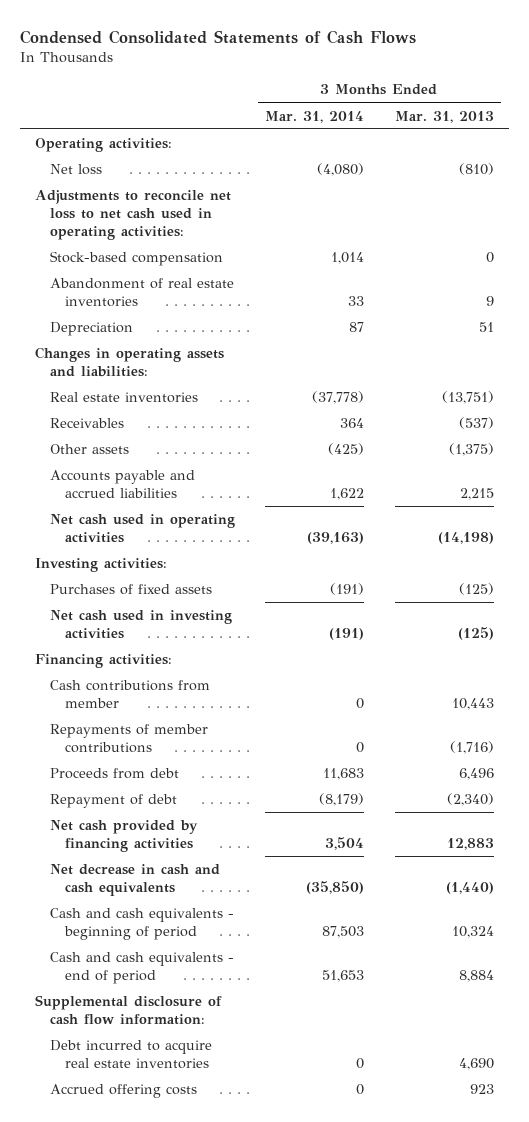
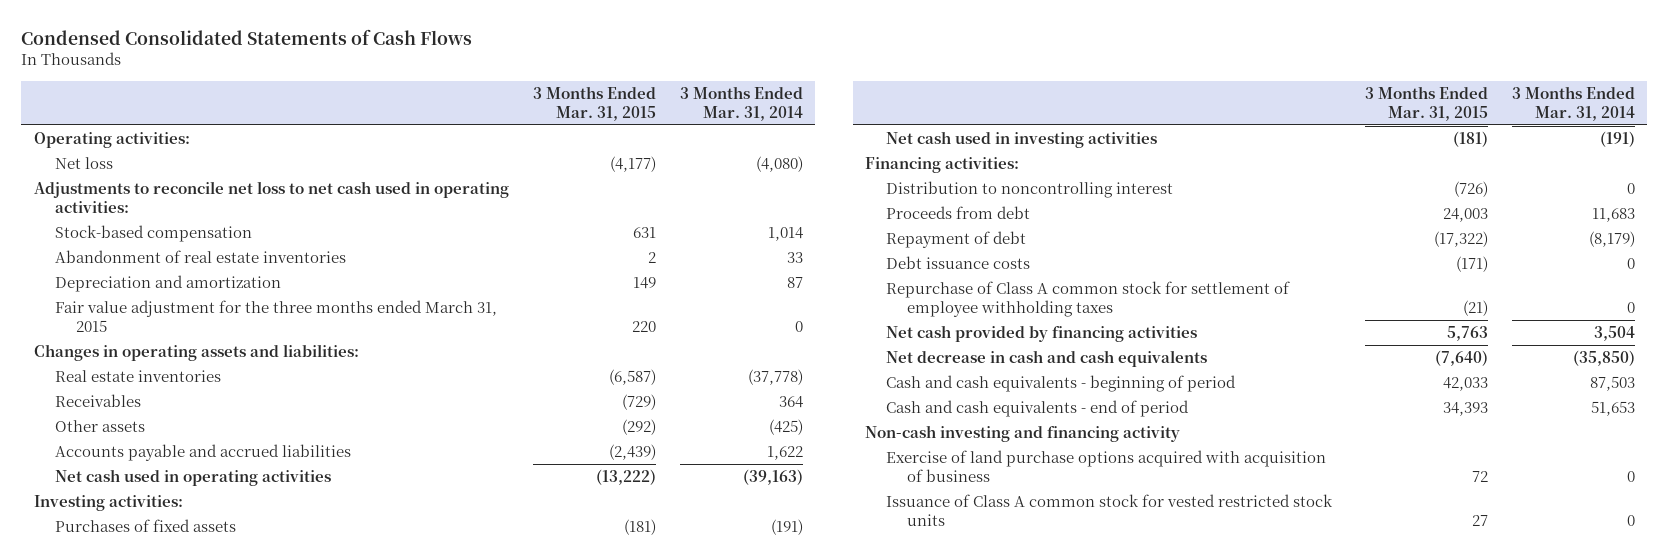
- | 3 Months Ended Mar. 31, 2014 | 3 Months Ended Mar. 31, 2013
+ | 3 Months Ended Mar. 31, 2015 | 3 Months Ended Mar. 31, 2014
- Depreciation | 87 | 51
+ Depreciation and amortization | 149 | 87
+ Fair value adjustment for the three months ended March 31, 2015 | 220 | 0
- Cash contributions from member | 0 | 10,443
- Repayments of member contributions | 0 | (1,716)
+ Distribution to noncontrolling interest | (726) | 0
+ Debt issuance costs | (171) | 0
+ Repurchase of Class A common stock for settlement of employee withholding taxes | (21) | 0
- Supplemental disclosure of cash flow information:
- Debt incurred to acquire real estate inventories | 0 | 4,690
- Accrued offering costs | 0 | 923
+ Non-cash investing and financing activity
+ Exercise of land purchase options acquired with acquisition of business | 72 | 0
+ Issuance of Class A common stock for vested restricted stock units | 27 | 0

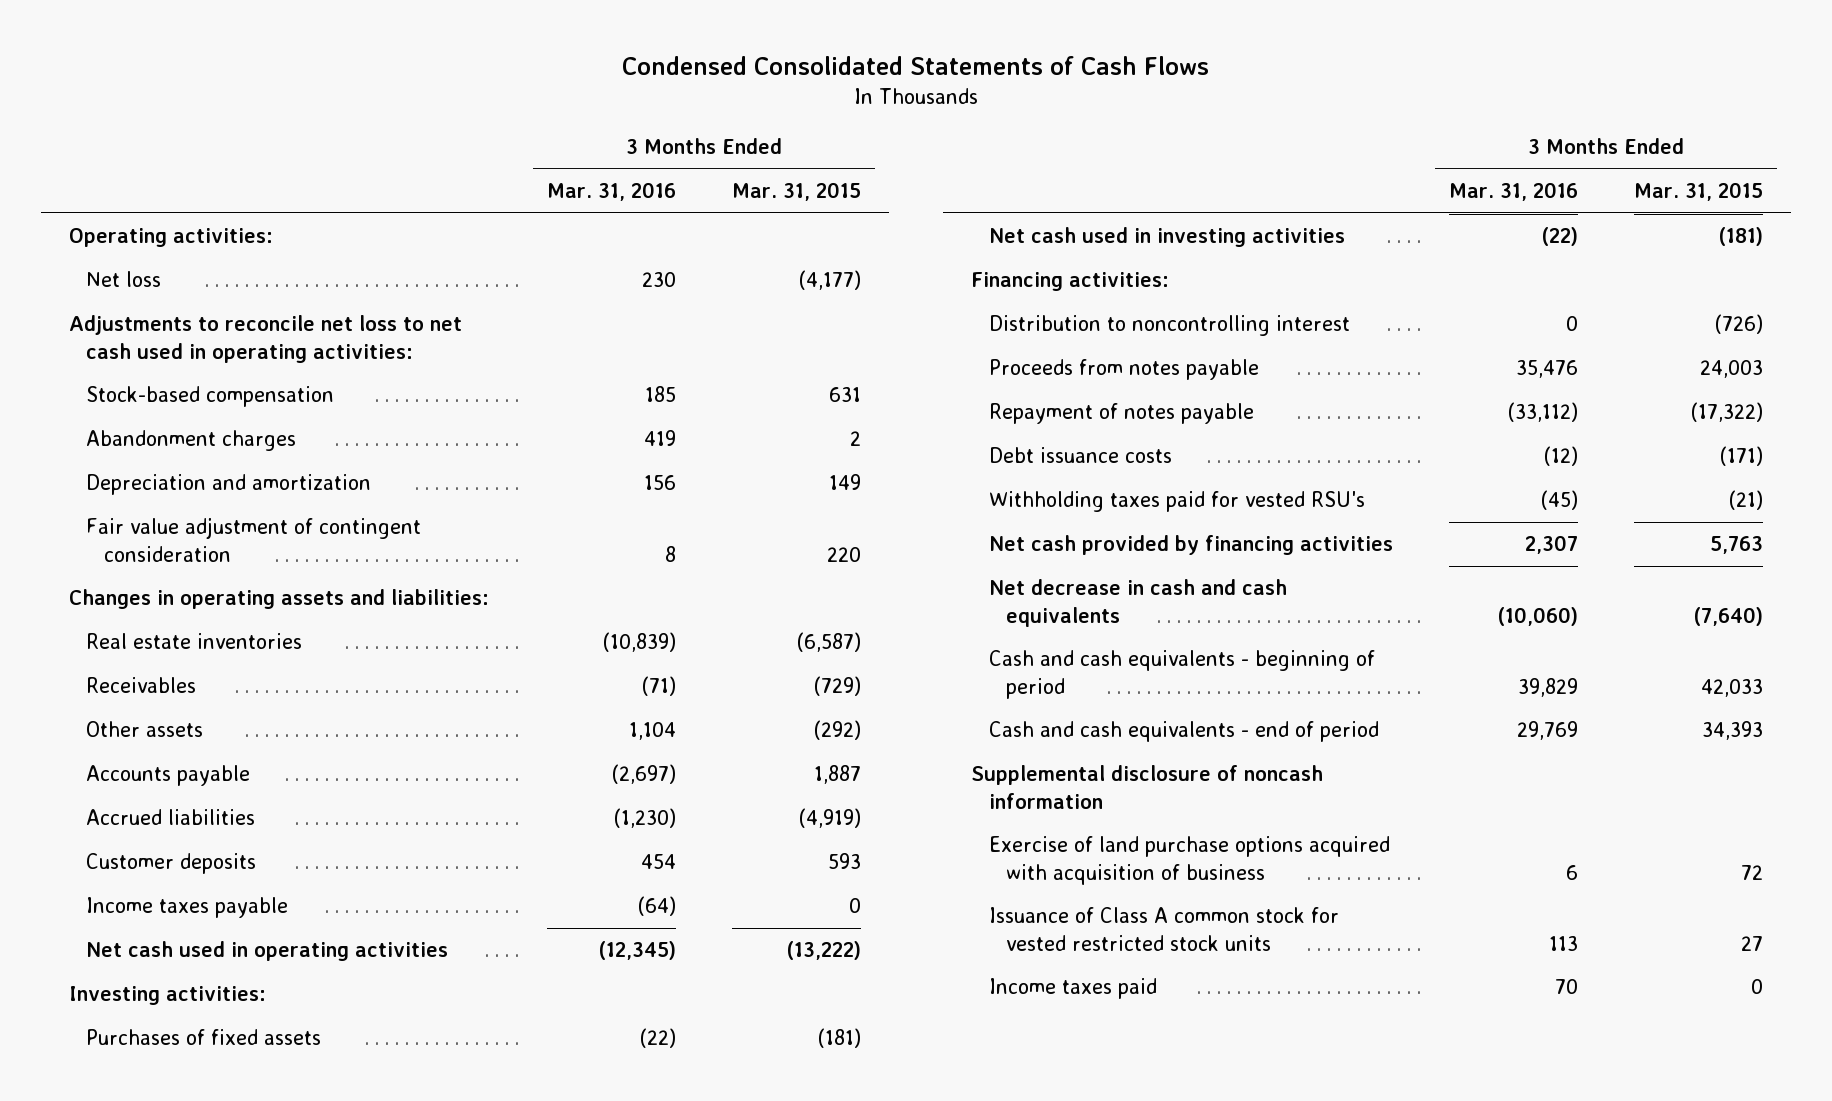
- | 3 Months Ended Mar. 31, 2015 | 3 Months Ended Mar. 31, 2014
+ | 3 Months Ended Mar. 31, 2016 | 3 Months Ended Mar. 31, 2015
- Abandonment of real estate inventories | 2 | 33
+ Abandonment charges | 419 | 2
- Fair value adjustment for the three months ended March 31, 2015 | 220 | 0
+ Fair value adjustment of contingent consideration | 8 | 220
- Accounts payable and accrued liabilities | (2,439) | 1,622
+ Accounts payable | (2,697) | 1,887
+ Accrued liabilities | (1,230) | (4,919)
+ Customer deposits | 454 | 593
+ Income taxes payable | (64) | 0
- Proceeds from debt | 24,003 | 11,683
- Repayment of debt | (17,322) | (8,179)
+ Proceeds from notes payable | 35,476 | 24,003
+ Repayment of notes payable | (33,112) | (17,322)
- Repurchase of Class A common stock for settlement of employee withholding taxes | (21) | 0
+ Withholding taxes paid for vested RSU's | (45) | (21)
- Non-cash investing and financing activity
+ Supplemental disclosure of noncash information
+ Income taxes paid | 70 | 0

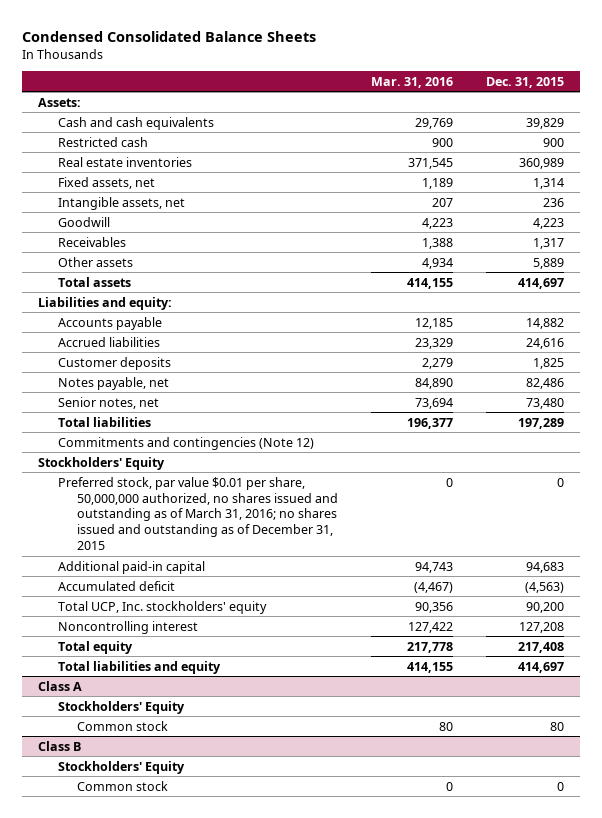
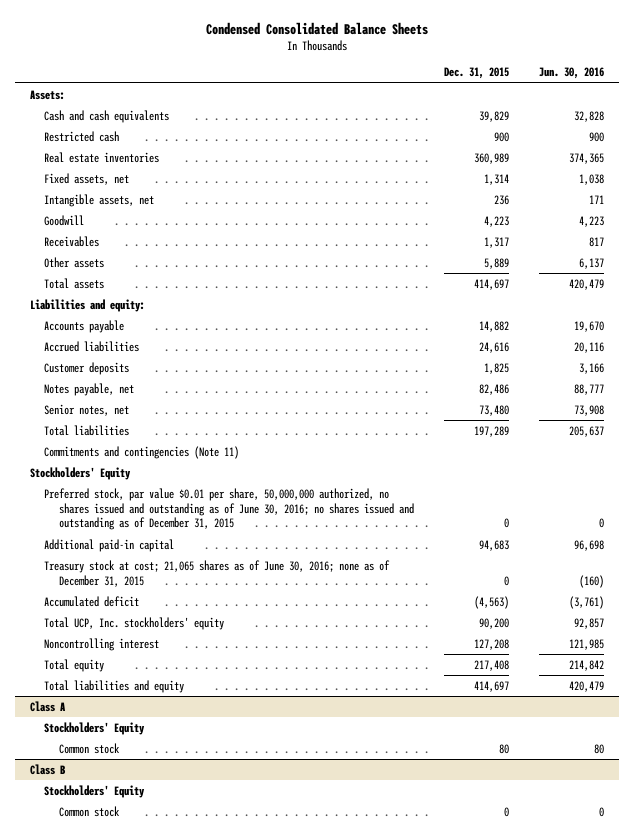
- | Mar. 31, 2016 | Dec. 31, 2015
+ | Dec. 31, 2015 | Jun. 30, 2016
- Commitments and contingencies (Note 12)
+ Commitments and contingencies (Note 11)
- Preferred stock, par value $0.01 per share, 50,000,000 authorized, no shares issued and outstanding as of March 31, 2016; no shares issued and outstanding as of December 31, 2015 | 0 | 0
+ Preferred stock, par value $0.01 per share, 50,000,000 authorized, no shares issued and outstanding as of June 30, 2016; no shares issued and outstanding as of December 31, 2015 | 0 | 0
+ Treasury stock at cost; 21,065 shares as of June 30, 2016; none as of December 31, 2015 | 0 | (160)

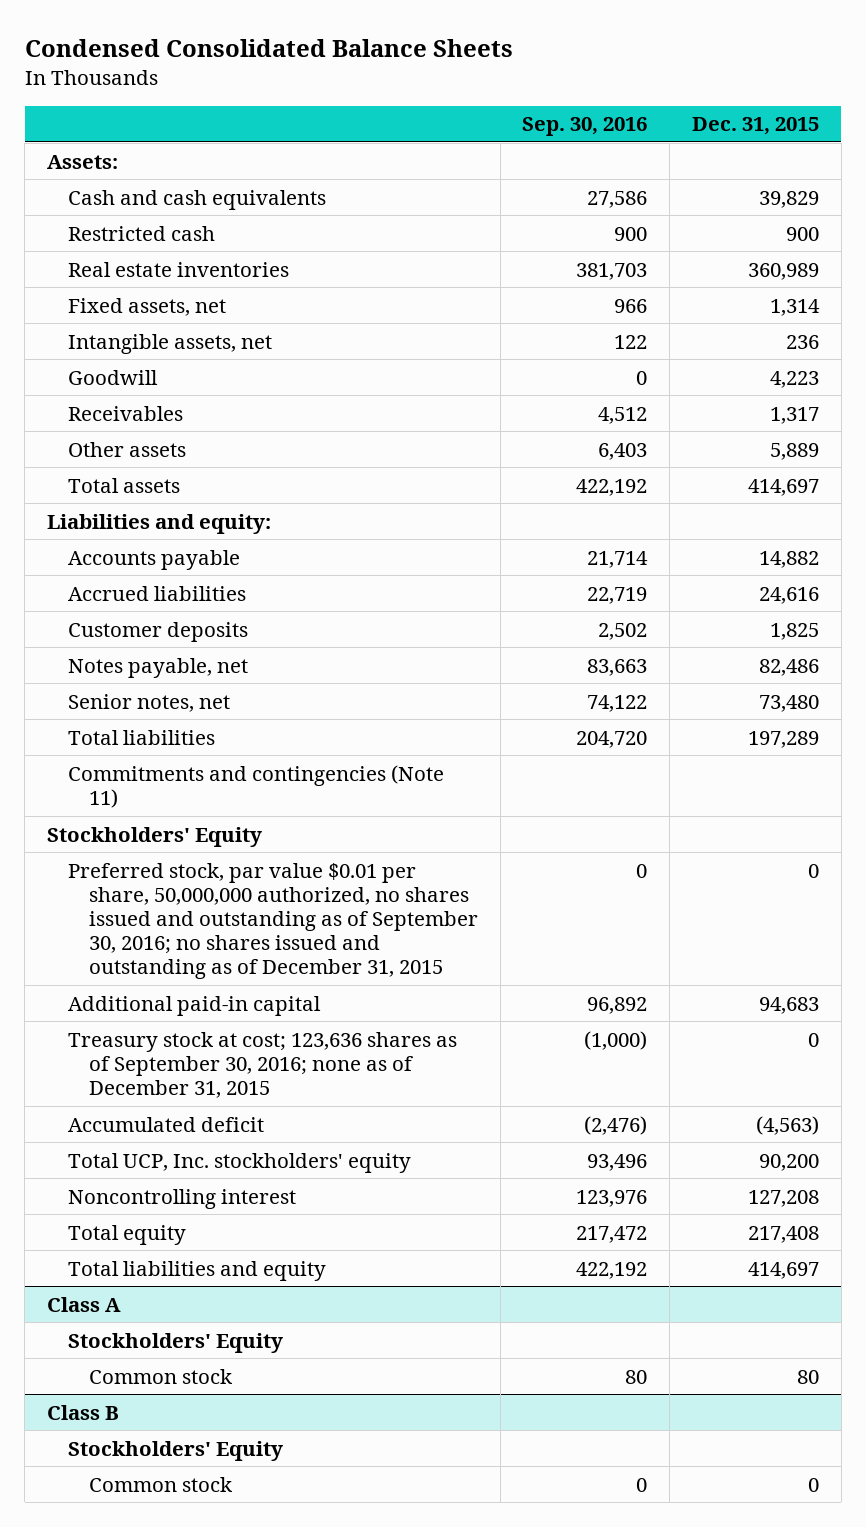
- | Dec. 31, 2015 | Jun. 30, 2016
+ | Sep. 30, 2016 | Dec. 31, 2015
- Preferred stock, par value $0.01 per share, 50,000,000 authorized, no shares issued and outstanding as of June 30, 2016; no shares issued and outstanding as of December 31, 2015 | 0 | 0
+ Preferred stock, par value $0.01 per share, 50,000,000 authorized, no shares issued and outstanding as of September 30, 2016; no shares issued and outstanding as of December 31, 2015 | 0 | 0
- Treasury stock at cost; 21,065 shares as of June 30, 2016; none as of December 31, 2015 | 0 | (160)
+ Treasury stock at cost; 123,636 shares as of September 30, 2016; none as of December 31, 2015 | (1,000) | 0

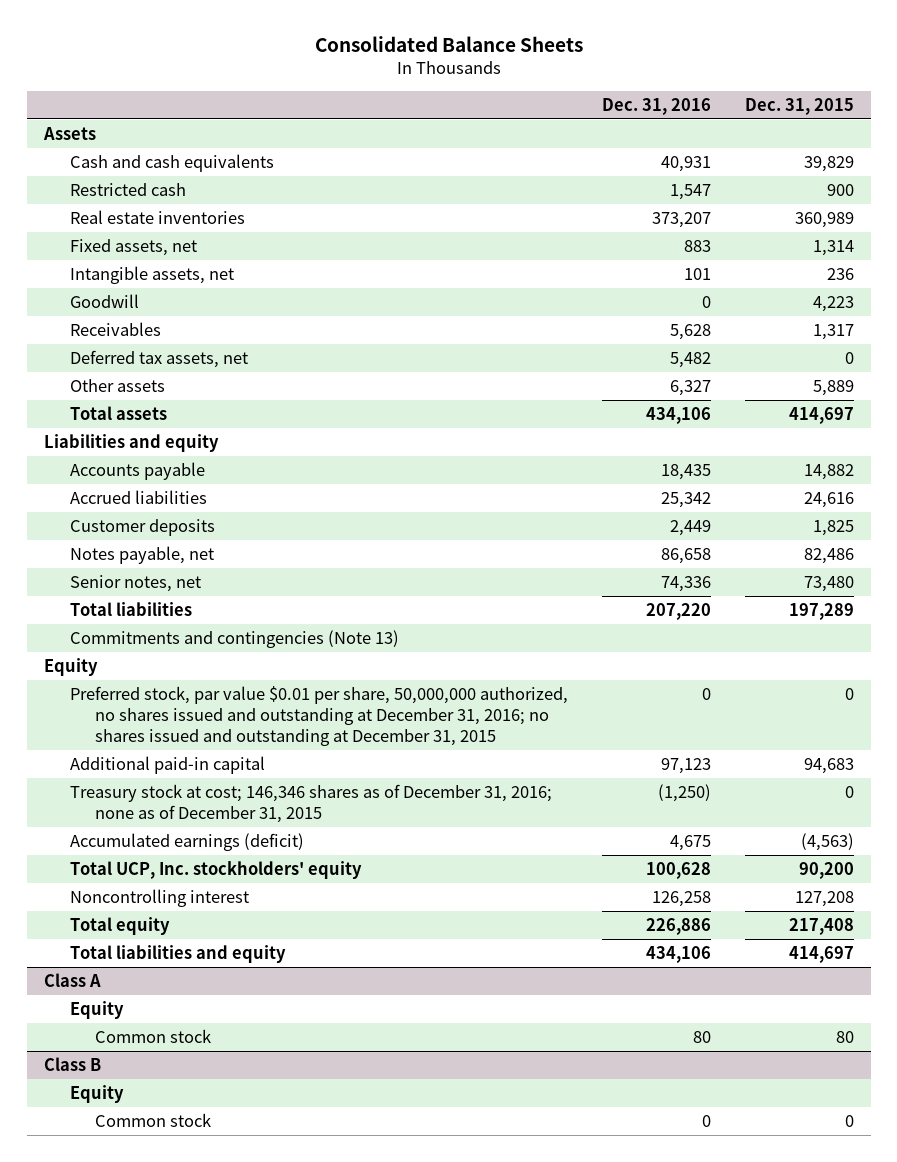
- Condensed Consolidated Balance Sheets
+ Consolidated Balance Sheets
- | Sep. 30, 2016 | Dec. 31, 2015
+ | Dec. 31, 2016 | Dec. 31, 2015
- Assets:
+ Assets
+ Deferred tax assets, net | 5,482 | 0
- Liabilities and equity:
+ Liabilities and equity
- Commitments and contingencies (Note 11)
- Stockholders' Equity
- Preferred stock, par value $0.01 per share, 50,000,000 authorized, no shares issued and outstanding as of September 30, 2016; no shares issued and outstanding as of December 31, 2015 | 0 | 0
+ Commitments and contingencies (Note 13)
+ Equity
+ Preferred stock, par value $0.01 per share, 50,000,000 authorized, no shares issued and outstanding at December 31, 2016; no shares issued and outstanding at December 31, 2015 | 0 | 0
- Treasury stock at cost; 123,636 shares as of September 30, 2016; none as of December 31, 2015 | (1,000) | 0
- Accumulated deficit | (2,476) | (4,563)
+ Treasury stock at cost; 146,346 shares as of December 31, 2016; none as of December 31, 2015 | (1,250) | 0
+ Accumulated earnings (deficit) | 4,675 | (4,563)
@ Class A
- Stockholders' Equity
+ Equity
@ Class B
- Stockholders' Equity
+ Equity

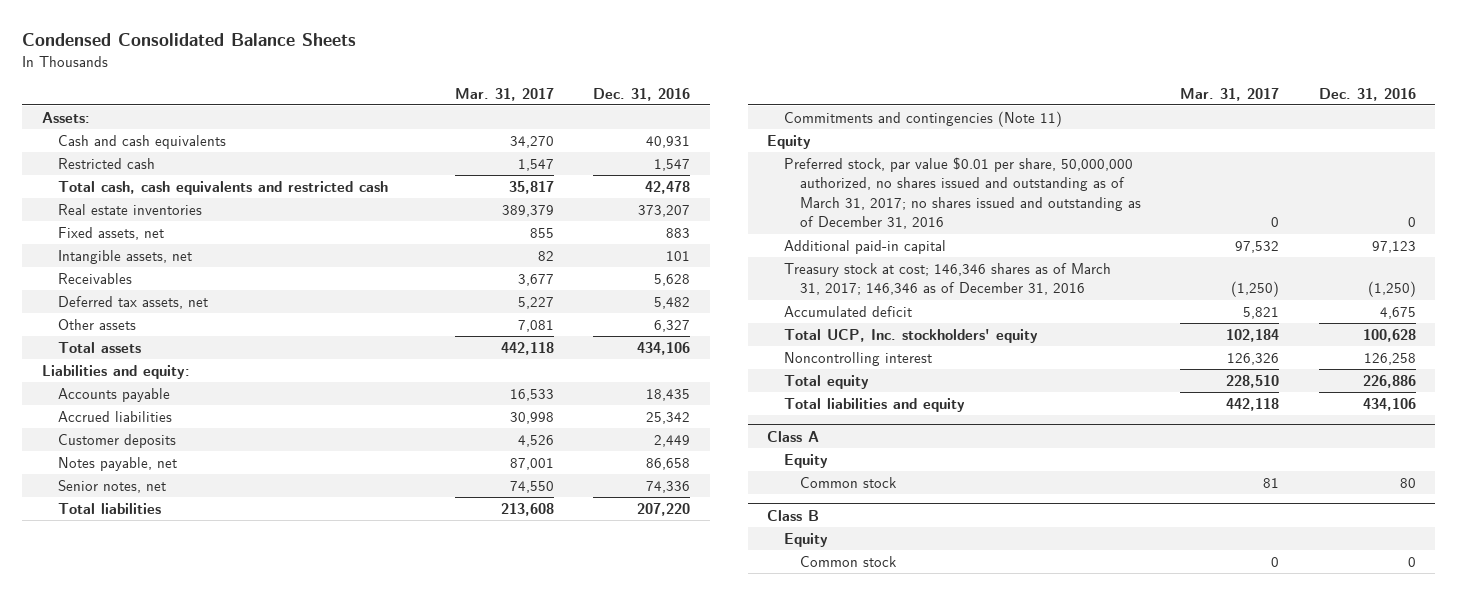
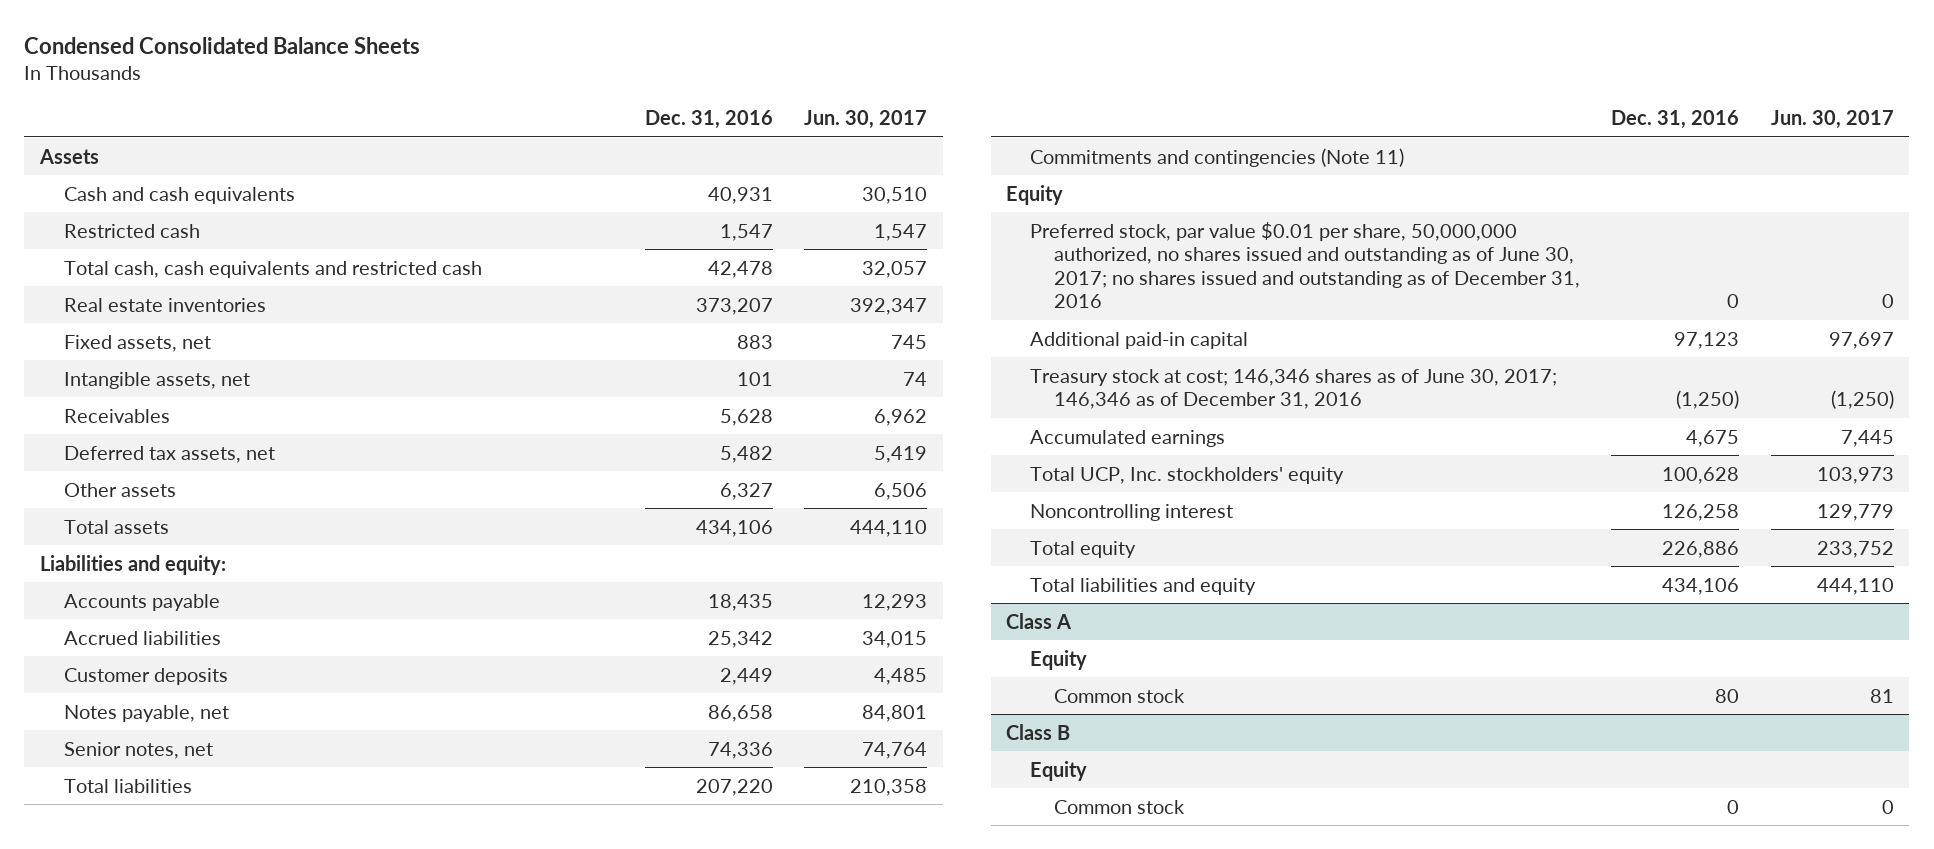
- | Mar. 31, 2017 | Dec. 31, 2016
+ | Dec. 31, 2016 | Jun. 30, 2017
- Assets:
+ Assets
- Preferred stock, par value $0.01 per share, 50,000,000 authorized, no shares issued and outstanding as of March 31, 2017; no shares issued and outstanding as of December 31, 2016 | 0 | 0
+ Preferred stock, par value $0.01 per share, 50,000,000 authorized, no shares issued and outstanding as of June 30, 2017; no shares issued and outstanding as of December 31, 2016 | 0 | 0
- Treasury stock at cost; 146,346 shares as of March 31, 2017; 146,346 as of December 31, 2016 | (1,250) | (1,250)
- Accumulated deficit | 5,821 | 4,675
+ Treasury stock at cost; 146,346 shares as of June 30, 2017; 146,346 as of December 31, 2016 | (1,250) | (1,250)
+ Accumulated earnings | 4,675 | 7,445

